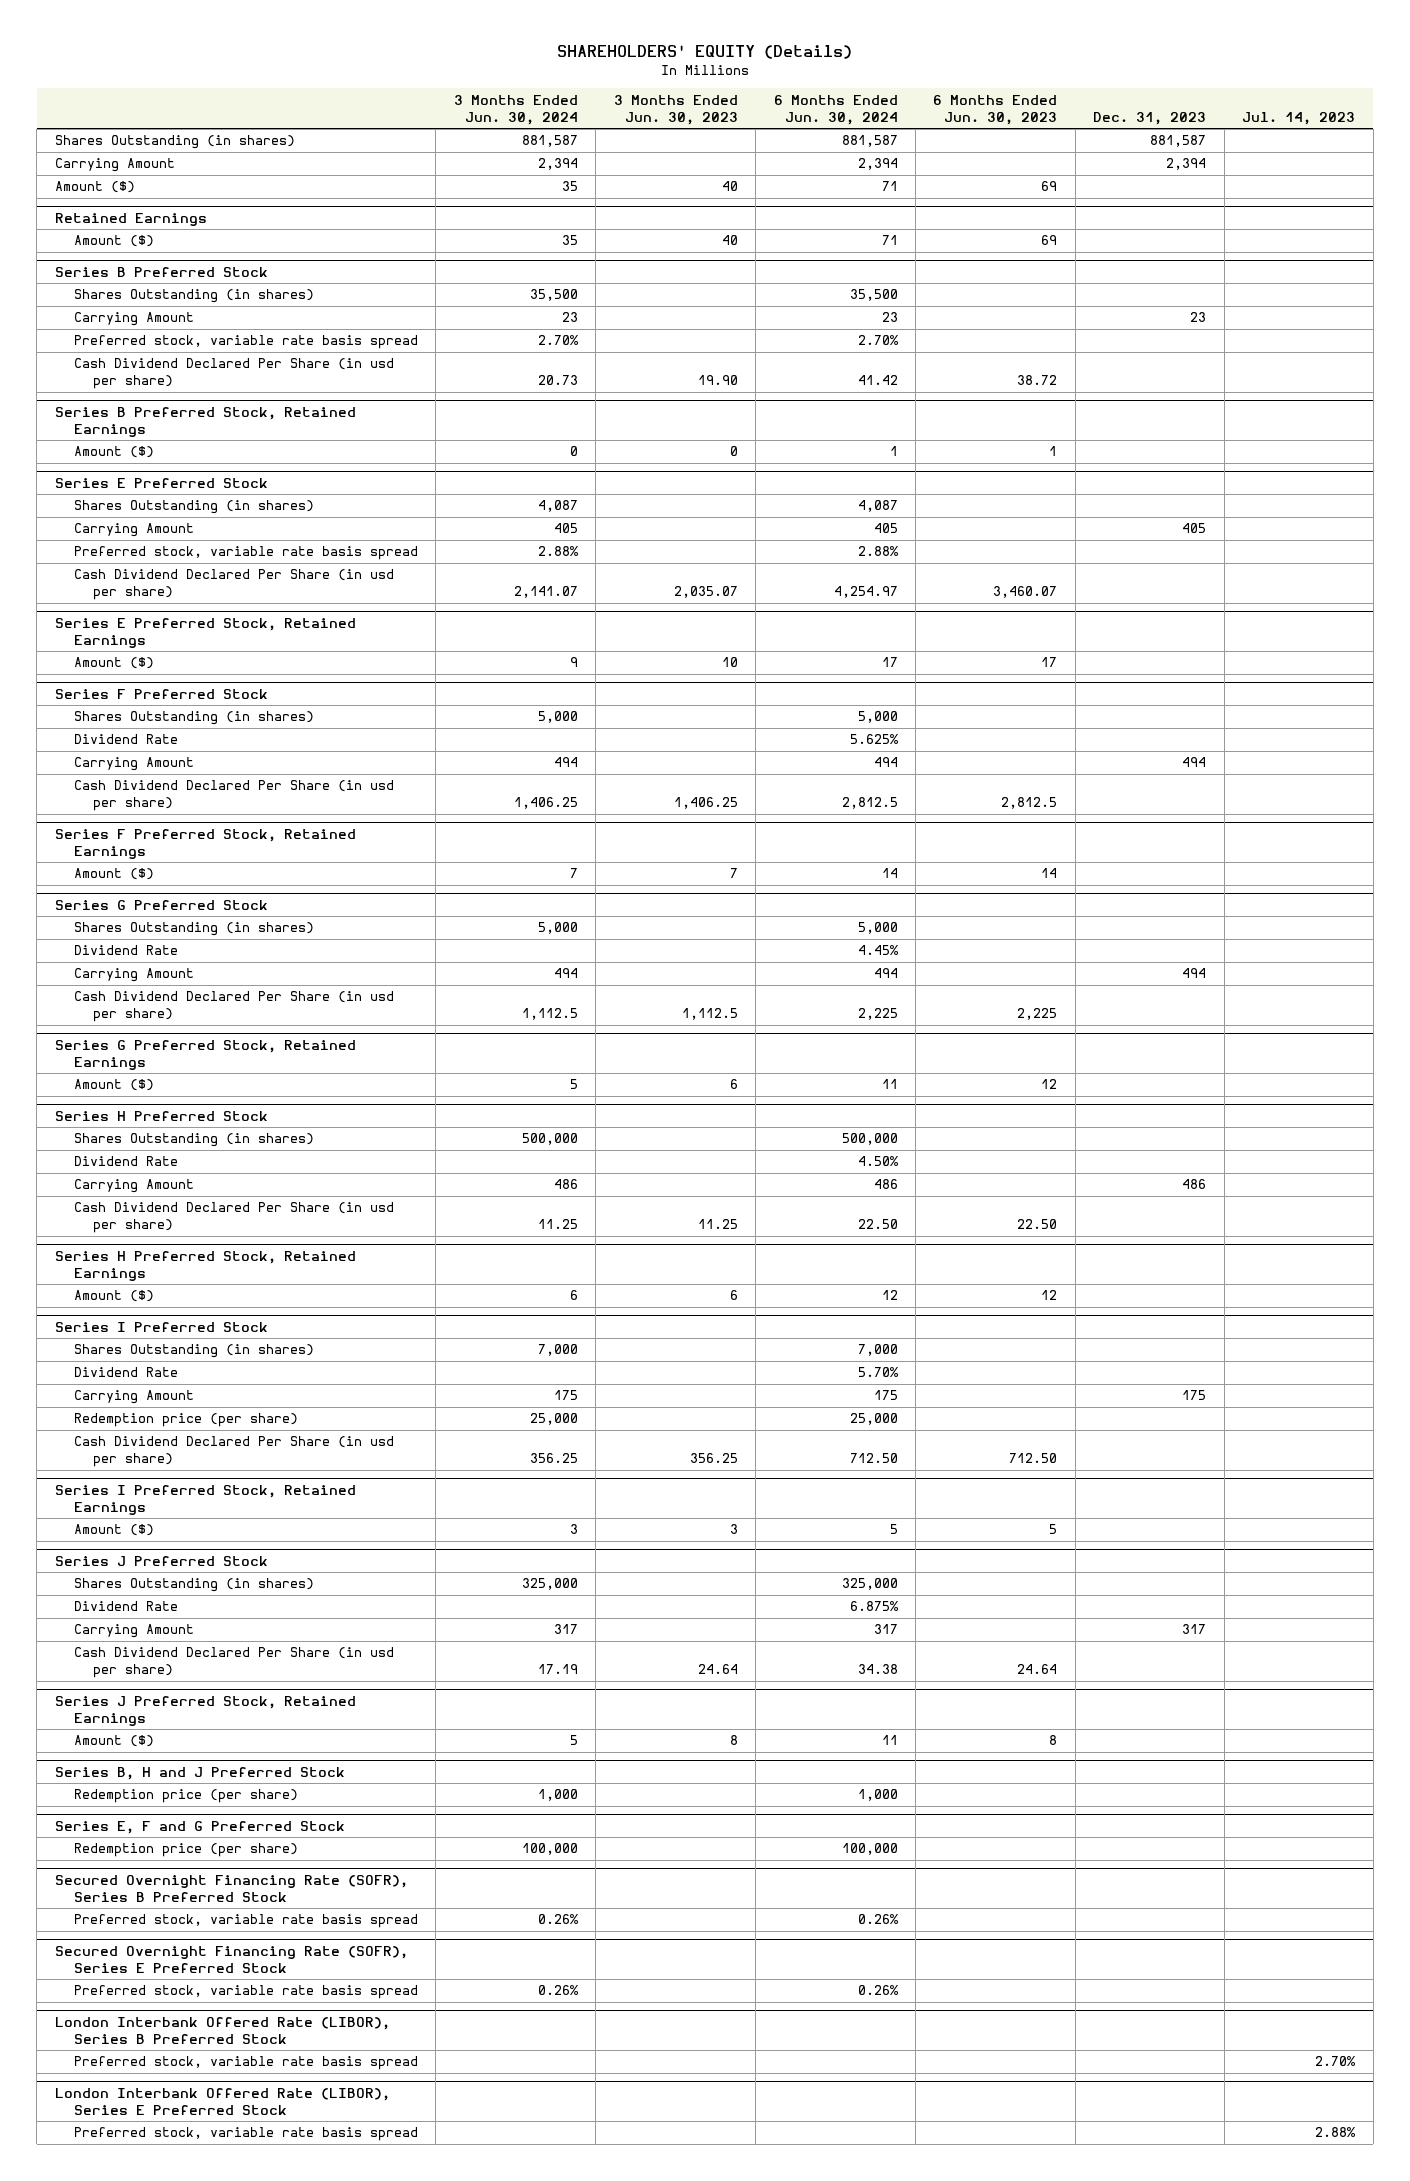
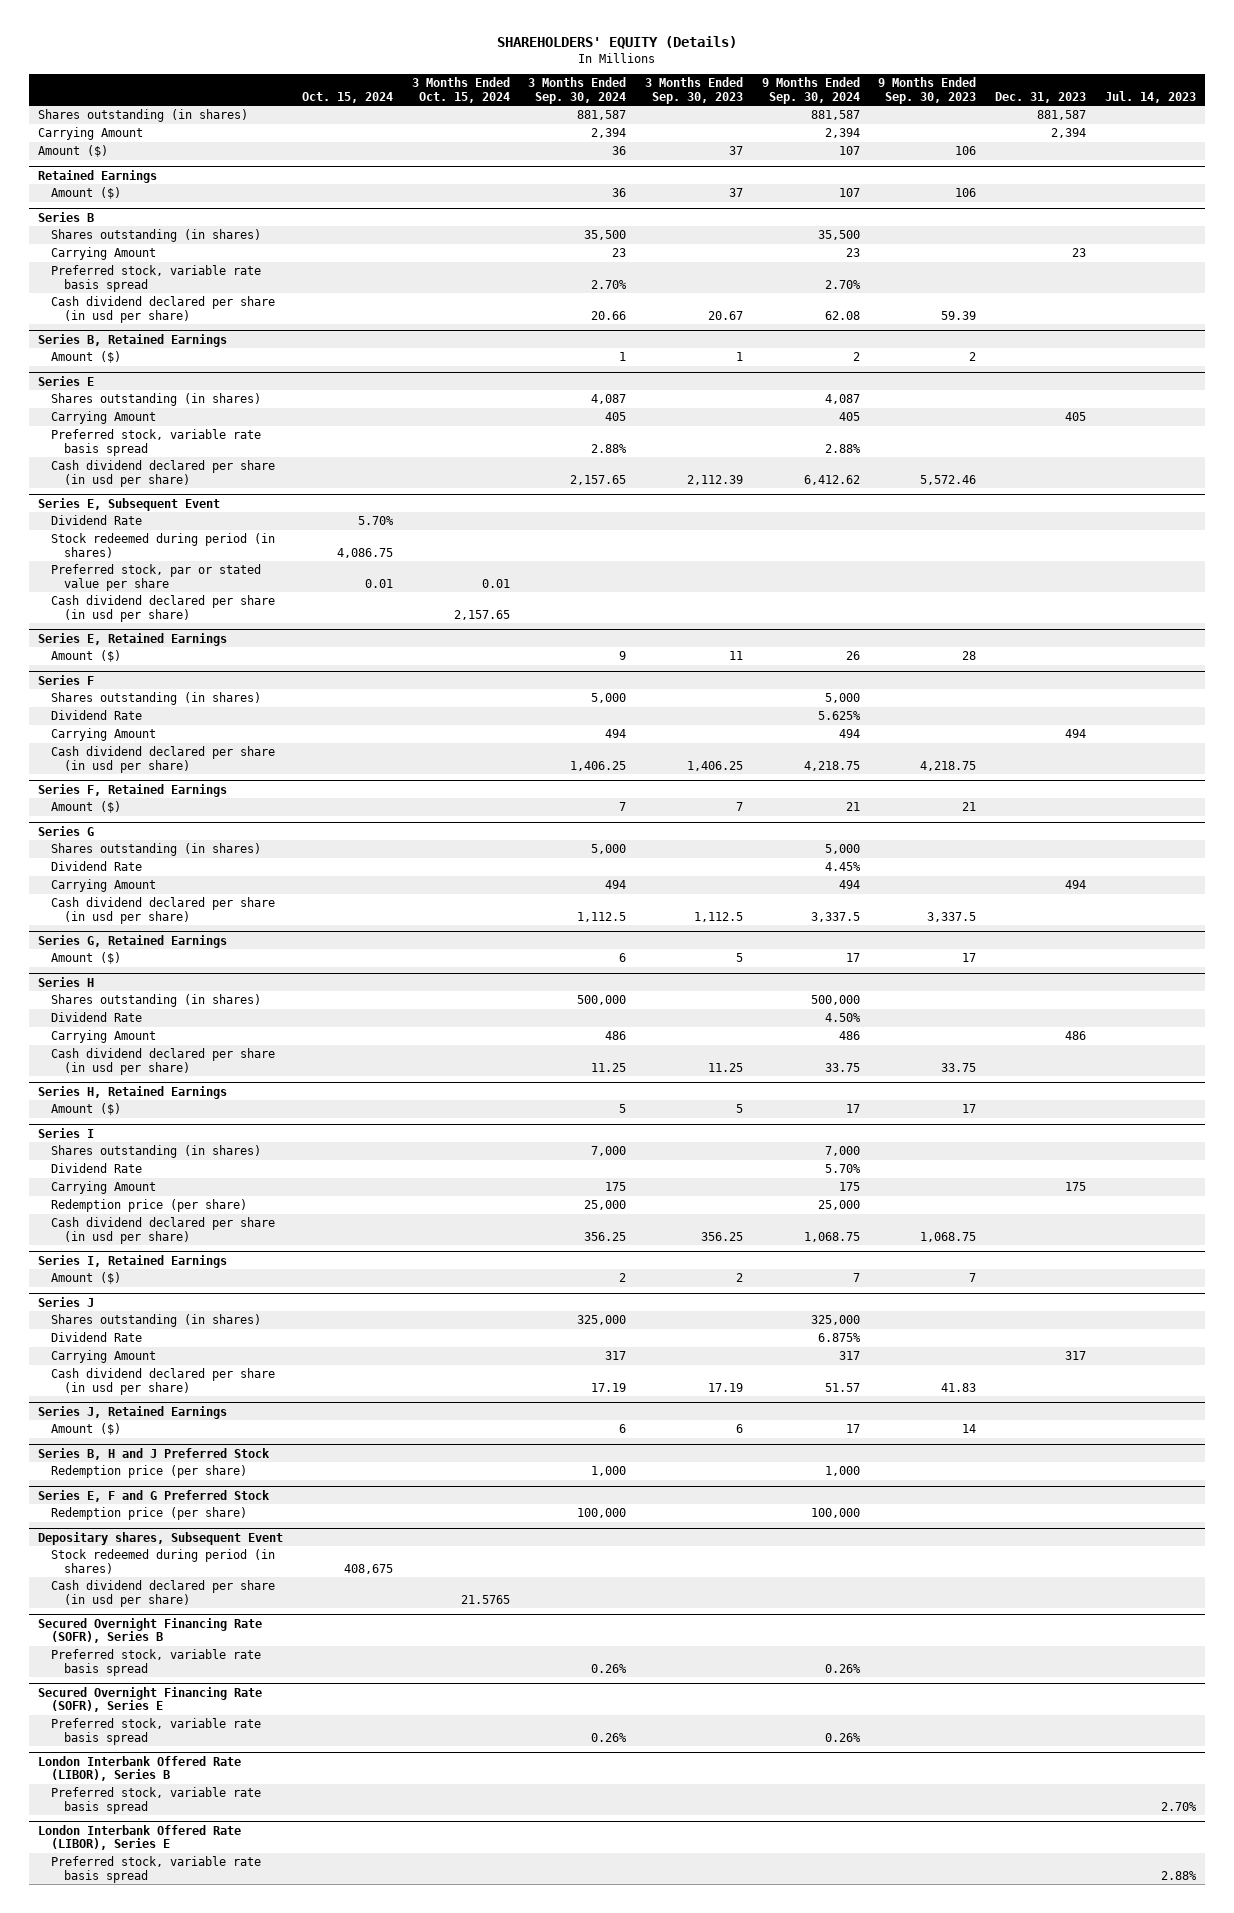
- | 3 Months Ended Jun. 30, 2024 | 3 Months Ended Jun. 30, 2023 | 6 Months Ended Jun. 30, 2024 | 6 Months Ended Jun. 30, 2023 | Dec. 31, 2023 | Jul. 14, 2023
+ | Oct. 15, 2024 | 3 Months Ended Oct. 15, 2024 | 3 Months Ended Sep. 30, 2024 | 3 Months Ended Sep. 30, 2023 | 9 Months Ended Sep. 30, 2024 | 9 Months Ended Sep. 30, 2023 | Dec. 31, 2023 | Jul. 14, 2023
- Shares Outstanding (in shares) | 881,587 | | 881,587 | | 881,587 |
+ Shares outstanding (in shares) | | | 881,587 | | 881,587 | | 881,587 |
- Series B Preferred Stock
- Shares Outstanding (in shares) | 35,500 | | 35,500 | | |
+ Series B
+ Shares outstanding (in shares) | | | 35,500 | | 35,500 | | |
- Cash Dividend Declared Per Share (in usd per share) | 20.73 | 19.90 | 41.42 | 38.72 | |
- Series B Preferred Stock, Retained Earnings
+ Cash dividend declared per share (in usd per share) | | | 20.66 | 20.67 | 62.08 | 59.39 | |
+ Series B, Retained Earnings
- Series E Preferred Stock
- Shares Outstanding (in shares) | 4,087 | | 4,087 | | |
+ Series E
+ Shares outstanding (in shares) | | | 4,087 | | 4,087 | | |
- Cash Dividend Declared Per Share (in usd per share) | 2,141.07 | 2,035.07 | 4,254.97 | 3,460.07 | |
- Series E Preferred Stock, Retained Earnings
+ Cash dividend declared per share (in usd per share) | | | 2,157.65 | 2,112.39 | 6,412.62 | 5,572.46 | |
+ Series E, Subsequent Event
+ Dividend Rate | 5.70% | | | | | | |
+ Stock redeemed during period (in shares) | 4,086.75 | | | | | | |
+ Preferred stock, par or stated value per share | 0.01 | 0.01 | | | | | |
+ Cash dividend declared per share (in usd per share) | | 2,157.65 | | | | | |
+ Series E, Retained Earnings
- Series F Preferred Stock
- Shares Outstanding (in shares) | 5,000 | | 5,000 | | |
+ Series F
+ Shares outstanding (in shares) | | | 5,000 | | 5,000 | | |
- Cash Dividend Declared Per Share (in usd per share) | 1,406.25 | 1,406.25 | 2,812.5 | 2,812.5 | |
- Series F Preferred Stock, Retained Earnings
+ Cash dividend declared per share (in usd per share) | | | 1,406.25 | 1,406.25 | 4,218.75 | 4,218.75 | |
+ Series F, Retained Earnings
- Series G Preferred Stock
- Shares Outstanding (in shares) | 5,000 | | 5,000 | | |
+ Series G
+ Shares outstanding (in shares) | | | 5,000 | | 5,000 | | |
- Cash Dividend Declared Per Share (in usd per share) | 1,112.5 | 1,112.5 | 2,225 | 2,225 | |
- Series G Preferred Stock, Retained Earnings
+ Cash dividend declared per share (in usd per share) | | | 1,112.5 | 1,112.5 | 3,337.5 | 3,337.5 | |
+ Series G, Retained Earnings
- Series H Preferred Stock
- Shares Outstanding (in shares) | 500,000 | | 500,000 | | |
+ Series H
+ Shares outstanding (in shares) | | | 500,000 | | 500,000 | | |
- Cash Dividend Declared Per Share (in usd per share) | 11.25 | 11.25 | 22.50 | 22.50 | |
- Series H Preferred Stock, Retained Earnings
+ Cash dividend declared per share (in usd per share) | | | 11.25 | 11.25 | 33.75 | 33.75 | |
+ Series H, Retained Earnings
- Series I Preferred Stock
- Shares Outstanding (in shares) | 7,000 | | 7,000 | | |
+ Series I
+ Shares outstanding (in shares) | | | 7,000 | | 7,000 | | |
- Cash Dividend Declared Per Share (in usd per share) | 356.25 | 356.25 | 712.50 | 712.50 | |
- Series I Preferred Stock, Retained Earnings
+ Cash dividend declared per share (in usd per share) | | | 356.25 | 356.25 | 1,068.75 | 1,068.75 | |
+ Series I, Retained Earnings
- Series J Preferred Stock
- Shares Outstanding (in shares) | 325,000 | | 325,000 | | |
+ Series J
+ Shares outstanding (in shares) | | | 325,000 | | 325,000 | | |
- Cash Dividend Declared Per Share (in usd per share) | 17.19 | 24.64 | 34.38 | 24.64 | |
- Series J Preferred Stock, Retained Earnings
+ Cash dividend declared per share (in usd per share) | | | 17.19 | 17.19 | 51.57 | 41.83 | |
+ Series J, Retained Earnings
- Secured Overnight Financing Rate (SOFR), Series B Preferred Stock
+ Depositary shares, Subsequent Event
+ Stock redeemed during period (in shares) | 408,675 | | | | | | |
+ Cash dividend declared per share (in usd per share) | | 21.5765 | | | | | |
+ Secured Overnight Financing Rate (SOFR), Series B
- Secured Overnight Financing Rate (SOFR), Series E Preferred Stock
+ Secured Overnight Financing Rate (SOFR), Series E
- London Interbank Offered Rate (LIBOR), Series B Preferred Stock
+ London Interbank Offered Rate (LIBOR), Series B
- London Interbank Offered Rate (LIBOR), Series E Preferred Stock
+ London Interbank Offered Rate (LIBOR), Series E

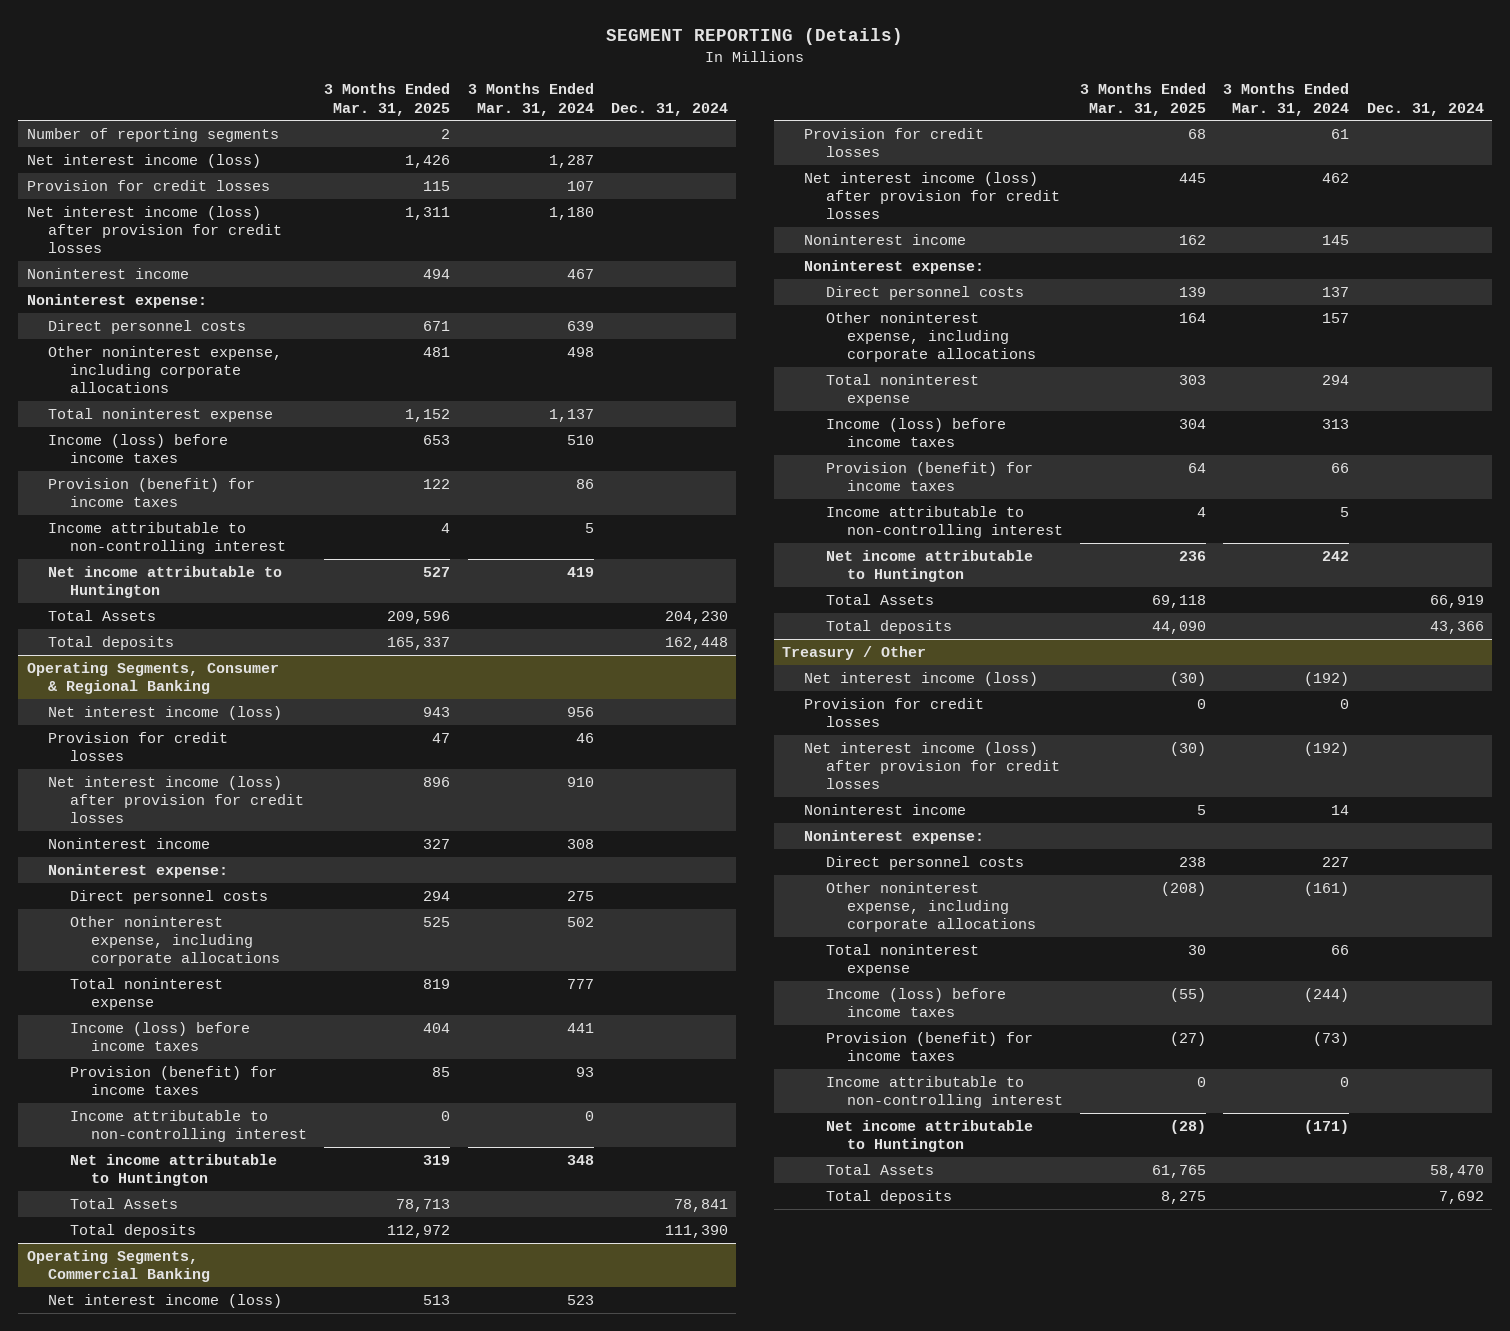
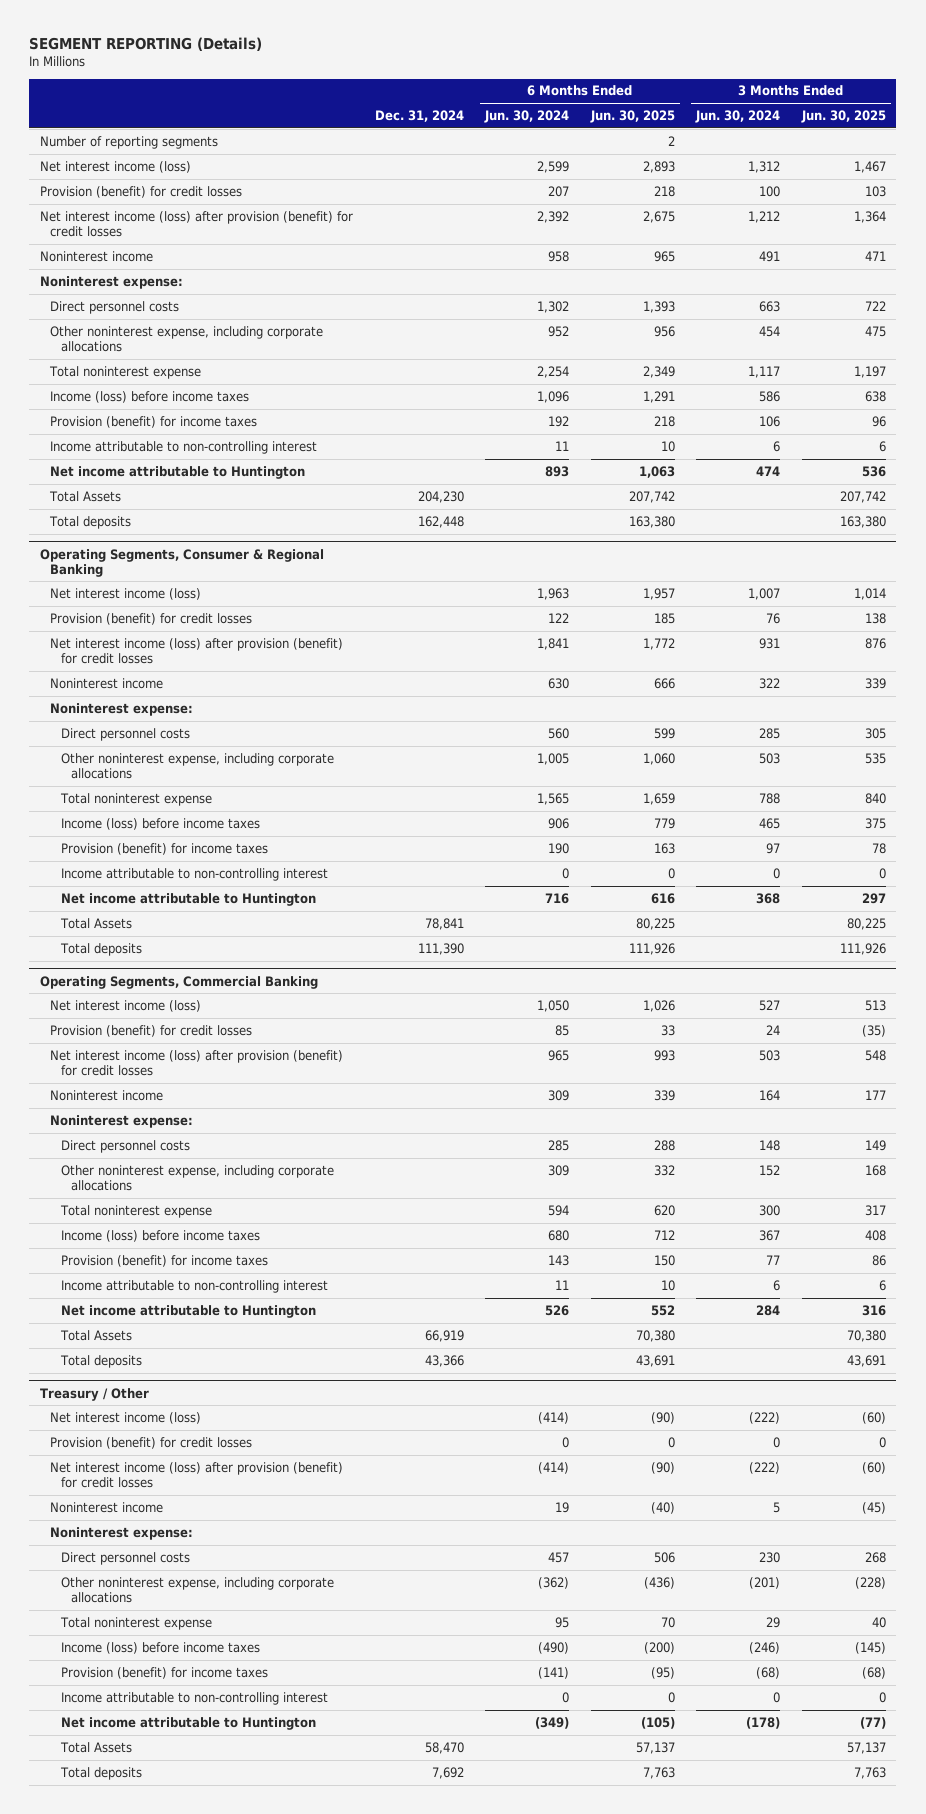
- | 3 Months Ended Mar. 31, 2025 | 3 Months Ended Mar. 31, 2024 | Dec. 31, 2024
+ | Dec. 31, 2024 | 6 Months Ended Jun. 30, 2024 | 6 Months Ended Jun. 30, 2025 | 3 Months Ended Jun. 30, 2024 | 3 Months Ended Jun. 30, 2025
- Provision for credit losses | 115 | 107 |
- Net interest income (loss) after provision for credit losses | 1,311 | 1,180 |
+ Provision (benefit) for credit losses | | 207 | 218 | 100 | 103
+ Net interest income (loss) after provision (benefit) for credit losses | | 2,392 | 2,675 | 1,212 | 1,364
@ Operating Segments, Consumer & Regional Banking
- Provision for credit losses | 47 | 46 |
- Net interest income (loss) after provision for credit losses | 896 | 910 |
+ Provision (benefit) for credit losses | | 122 | 185 | 76 | 138
+ Net interest income (loss) after provision (benefit) for credit losses | | 1,841 | 1,772 | 931 | 876
@ Operating Segments, Commercial Banking
- Provision for credit losses | 68 | 61 |
- Net interest income (loss) after provision for credit losses | 445 | 462 |
+ Provision (benefit) for credit losses | | 85 | 33 | 24 | (35)
+ Net interest income (loss) after provision (benefit) for credit losses | | 965 | 993 | 503 | 548
@ Treasury / Other
- Provision for credit losses | 0 | 0 |
- Net interest income (loss) after provision for credit losses | (30) | (192) |
+ Provision (benefit) for credit losses | | 0 | 0 | 0 | 0
+ Net interest income (loss) after provision (benefit) for credit losses | | (414) | (90) | (222) | (60)

